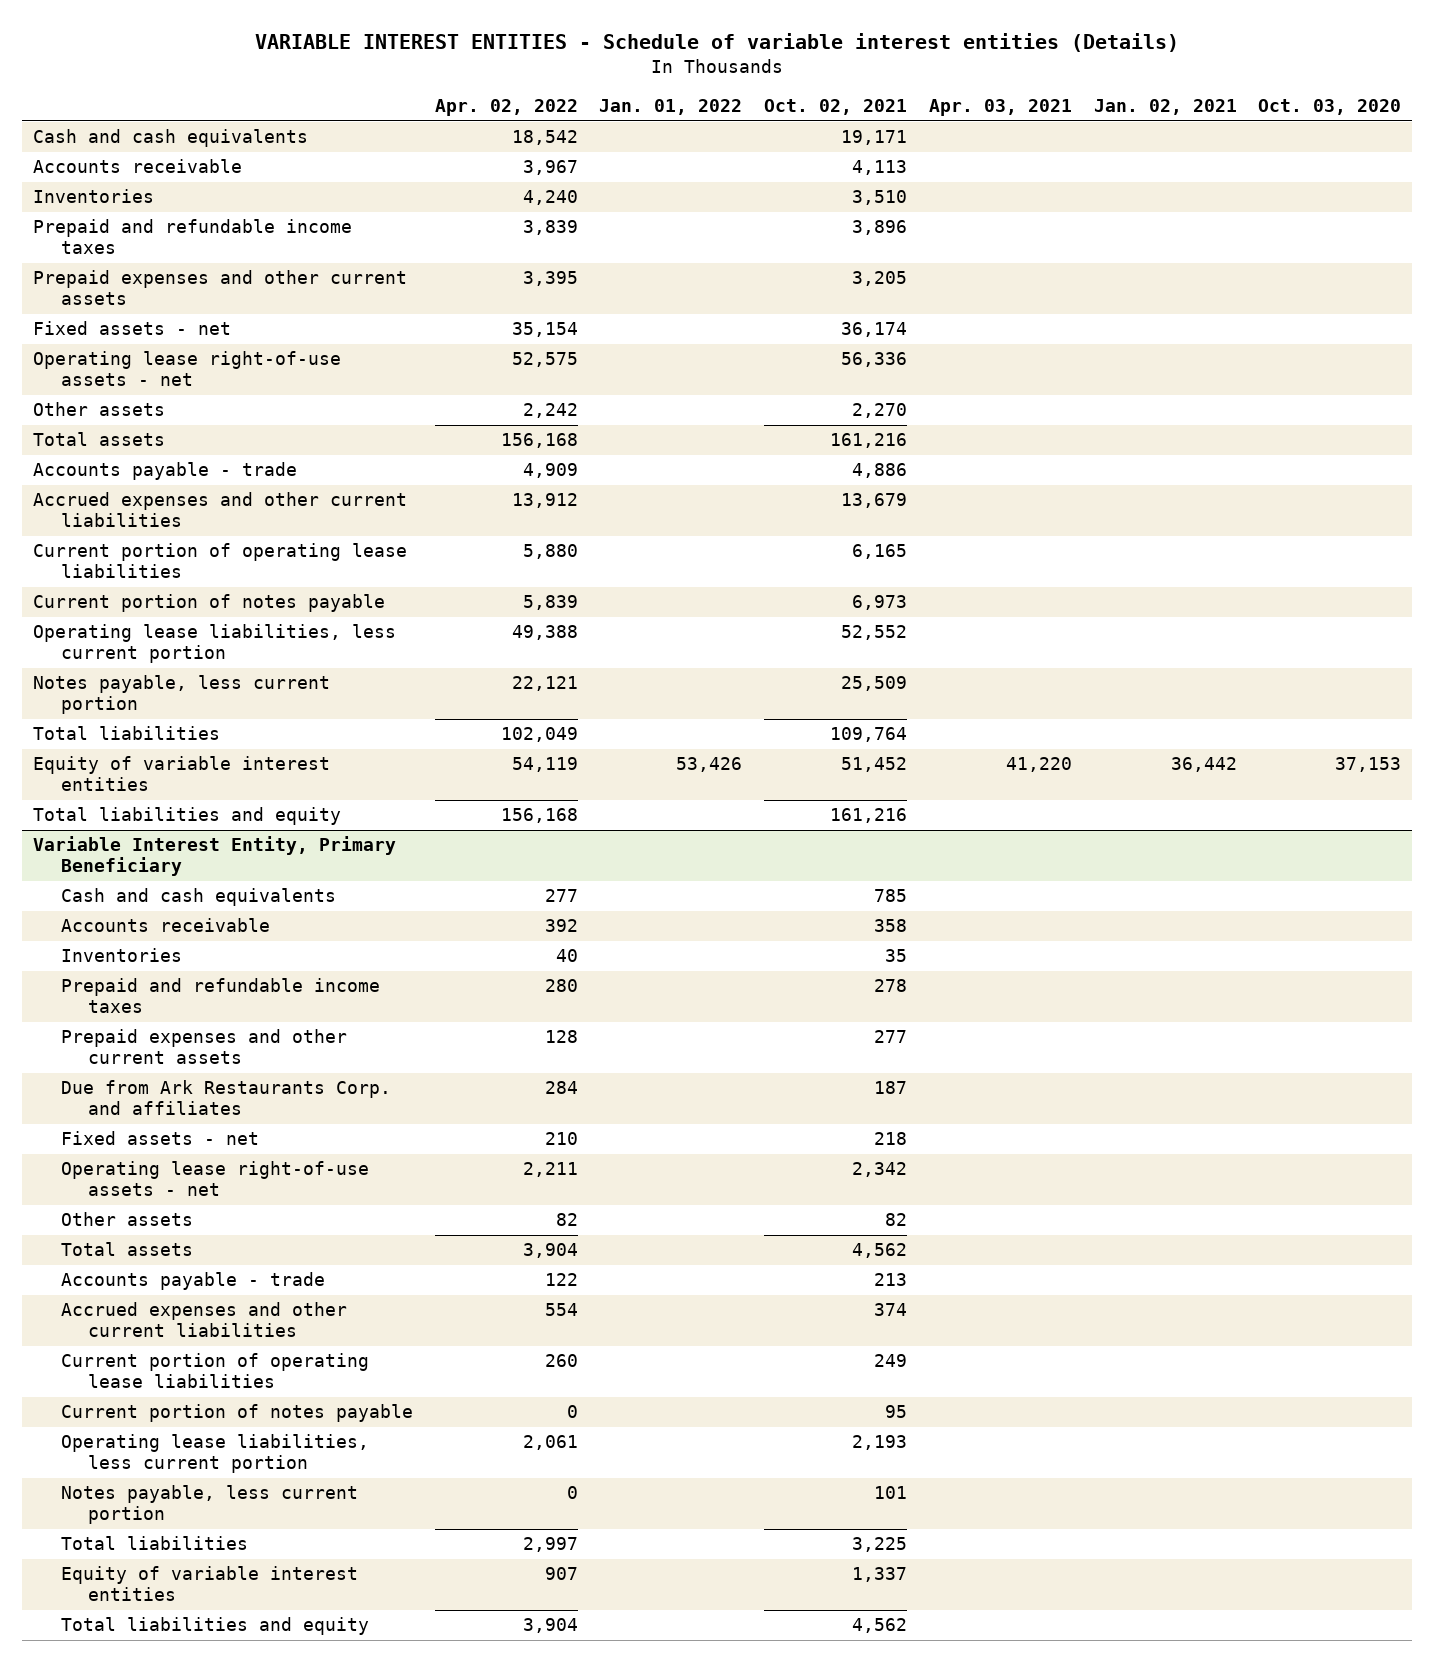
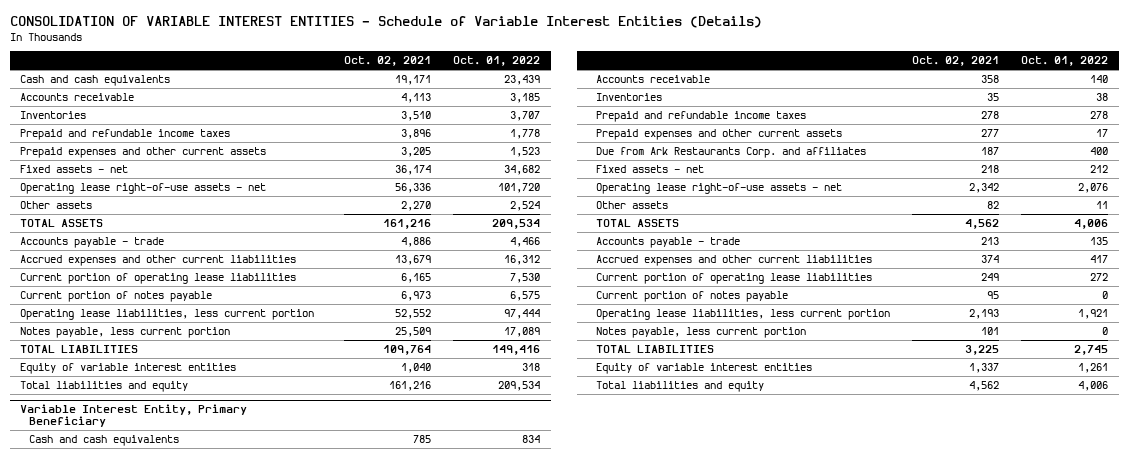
- VARIABLE INTEREST ENTITIES - Schedule of variable interest entities (Details)
+ CONSOLIDATION OF VARIABLE INTEREST ENTITIES - Schedule of Variable Interest Entities (Details)
- | Apr. 02, 2022 | Jan. 01, 2022 | Oct. 02, 2021 | Apr. 03, 2021 | Jan. 02, 2021 | Oct. 03, 2020
+ | Oct. 02, 2021 | Oct. 01, 2022
- Total assets | 156,168 | | 161,216 | | |
+ TOTAL ASSETS | 161,216 | 209,534
- Total liabilities | 102,049 | | 109,764 | | |
- Equity of variable interest entities | 54,119 | 53,426 | 51,452 | 41,220 | 36,442 | 37,153
+ TOTAL LIABILITIES | 109,764 | 149,416
+ Equity of variable interest entities | 1,040 | 318
@ Variable Interest Entity, Primary Beneficiary
- Total assets | 3,904 | | 4,562 | | |
+ TOTAL ASSETS | 4,562 | 4,006
- Total liabilities | 2,997 | | 3,225 | | |
+ TOTAL LIABILITIES | 3,225 | 2,745

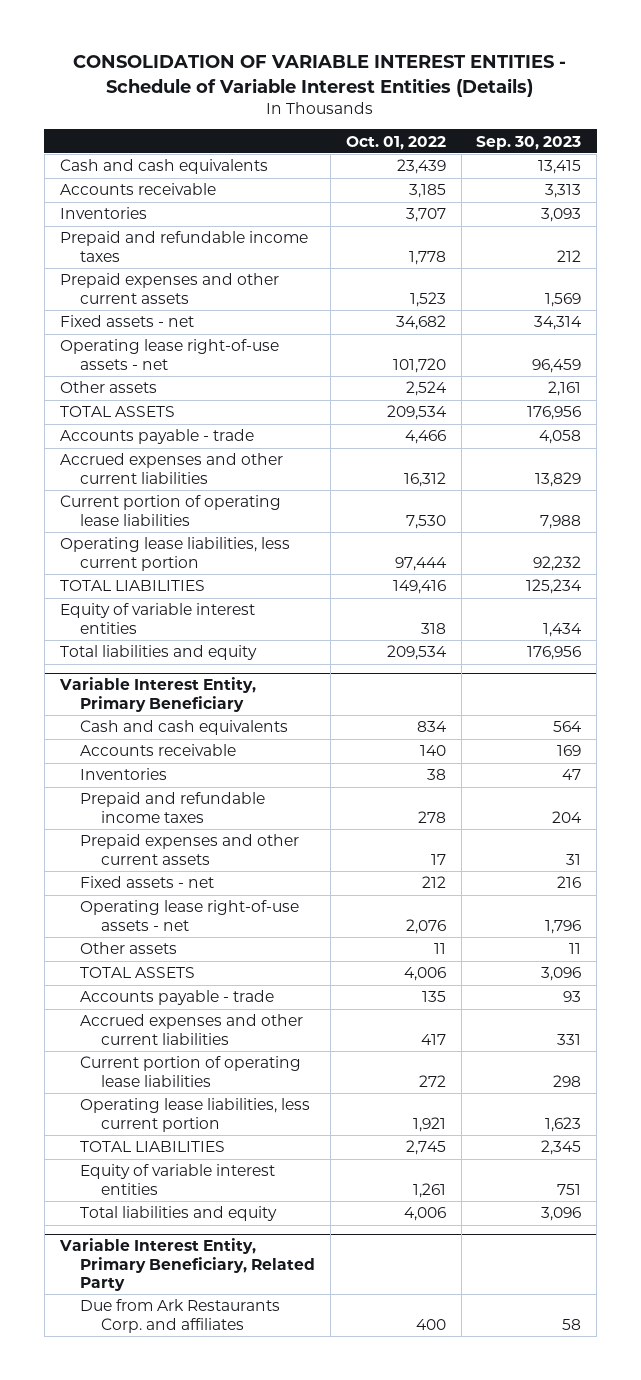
- | Oct. 02, 2021 | Oct. 01, 2022
+ | Oct. 01, 2022 | Sep. 30, 2023
- Current portion of notes payable | 6,973 | 6,575
- Notes payable, less current portion | 25,509 | 17,089
@ Variable Interest Entity, Primary Beneficiary
- Due from Ark Restaurants Corp. and affiliates | 187 | 400
- Current portion of notes payable | 95 | 0
- Notes payable, less current portion | 101 | 0
+ Variable Interest Entity, Primary Beneficiary, Related Party
+ Due from Ark Restaurants Corp. and affiliates | 400 | 58

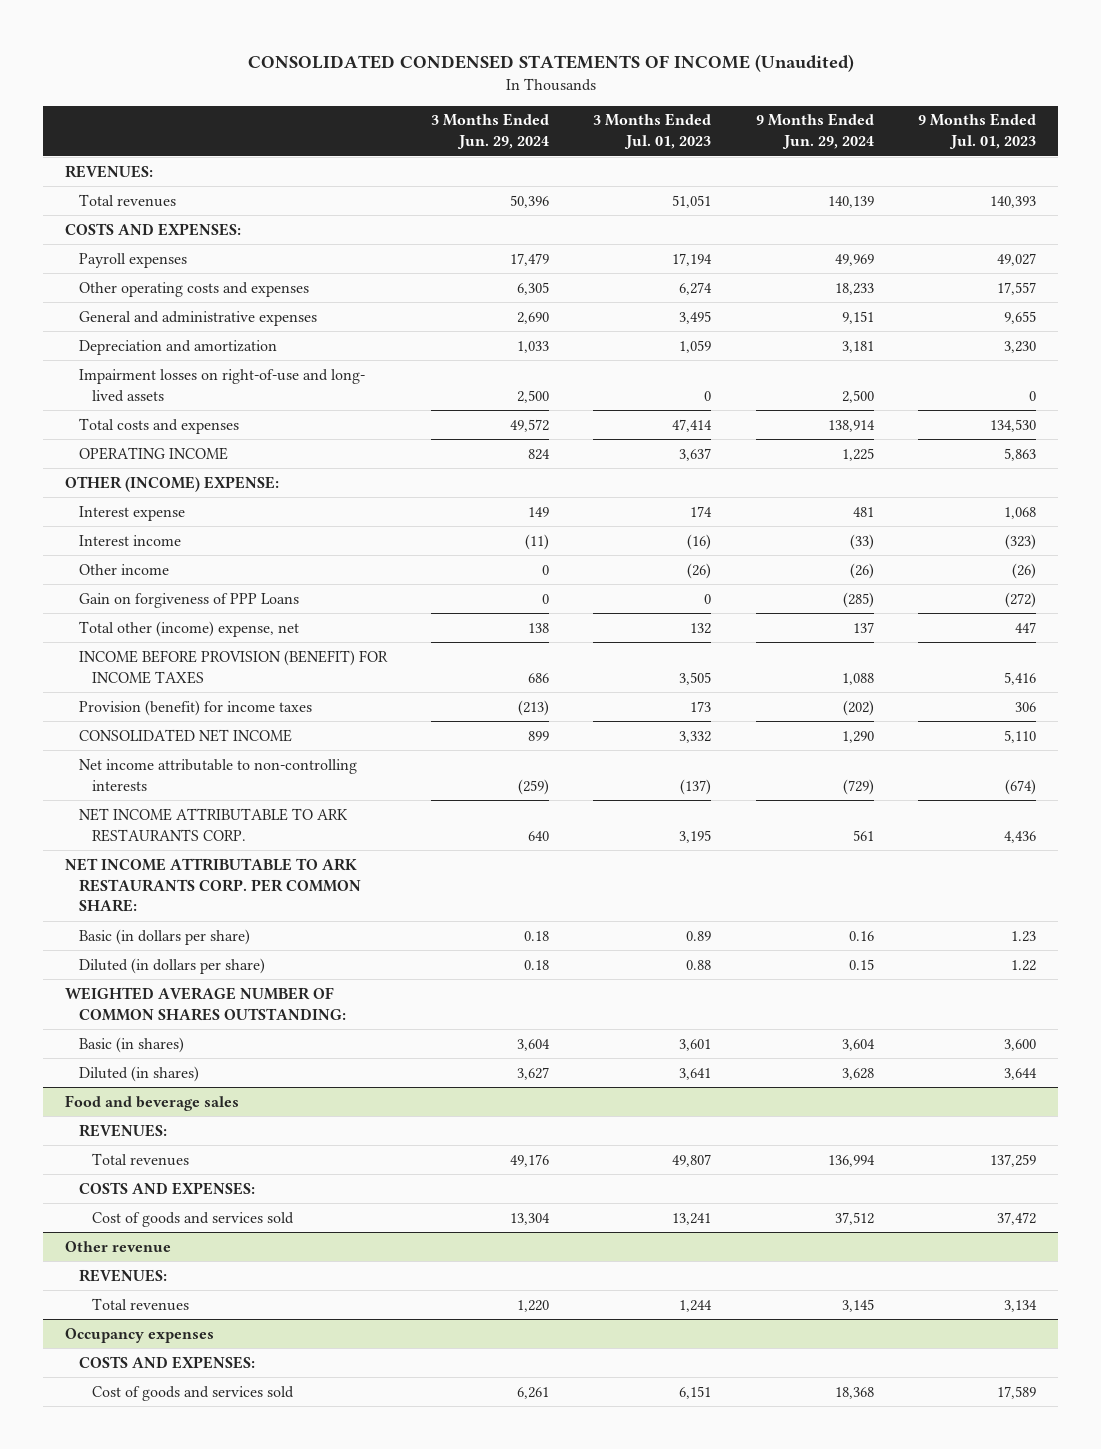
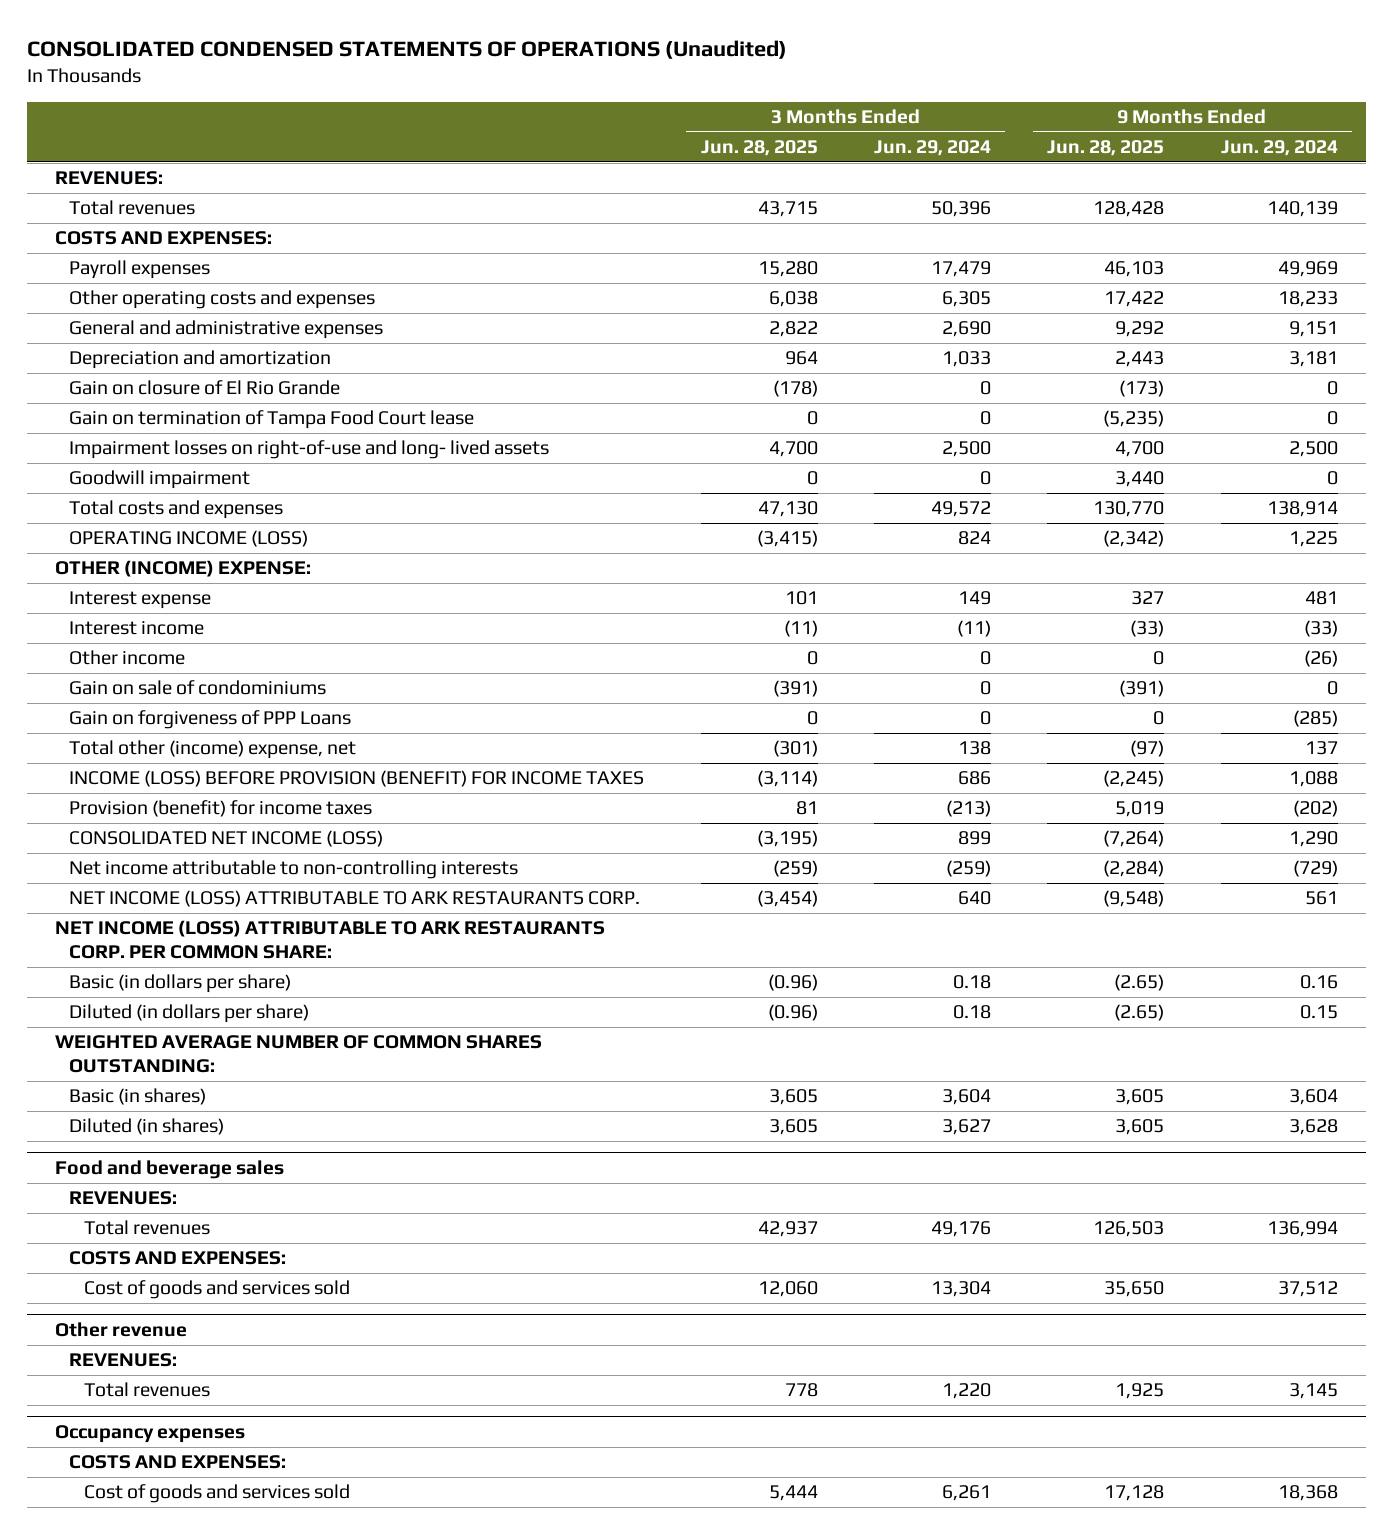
- CONSOLIDATED CONDENSED STATEMENTS OF INCOME (Unaudited)
+ CONSOLIDATED CONDENSED STATEMENTS OF OPERATIONS (Unaudited)
- | 3 Months Ended Jun. 29, 2024 | 3 Months Ended Jul. 01, 2023 | 9 Months Ended Jun. 29, 2024 | 9 Months Ended Jul. 01, 2023
+ | 3 Months Ended Jun. 28, 2025 | 3 Months Ended Jun. 29, 2024 | 9 Months Ended Jun. 28, 2025 | 9 Months Ended Jun. 29, 2024
+ Gain on closure of El Rio Grande | (178) | 0 | (173) | 0
+ Gain on termination of Tampa Food Court lease | 0 | 0 | (5,235) | 0
+ Goodwill impairment | 0 | 0 | 3,440 | 0
- OPERATING INCOME | 824 | 3,637 | 1,225 | 5,863
+ OPERATING INCOME (LOSS) | (3,415) | 824 | (2,342) | 1,225
+ Gain on sale of condominiums | (391) | 0 | (391) | 0
- INCOME BEFORE PROVISION (BENEFIT) FOR INCOME TAXES | 686 | 3,505 | 1,088 | 5,416
+ INCOME (LOSS) BEFORE PROVISION (BENEFIT) FOR INCOME TAXES | (3,114) | 686 | (2,245) | 1,088
- CONSOLIDATED NET INCOME | 899 | 3,332 | 1,290 | 5,110
+ CONSOLIDATED NET INCOME (LOSS) | (3,195) | 899 | (7,264) | 1,290
- NET INCOME ATTRIBUTABLE TO ARK RESTAURANTS CORP. | 640 | 3,195 | 561 | 4,436
- NET INCOME ATTRIBUTABLE TO ARK RESTAURANTS CORP. PER COMMON SHARE:
+ NET INCOME (LOSS) ATTRIBUTABLE TO ARK RESTAURANTS CORP. | (3,454) | 640 | (9,548) | 561
+ NET INCOME (LOSS) ATTRIBUTABLE TO ARK RESTAURANTS CORP. PER COMMON SHARE:

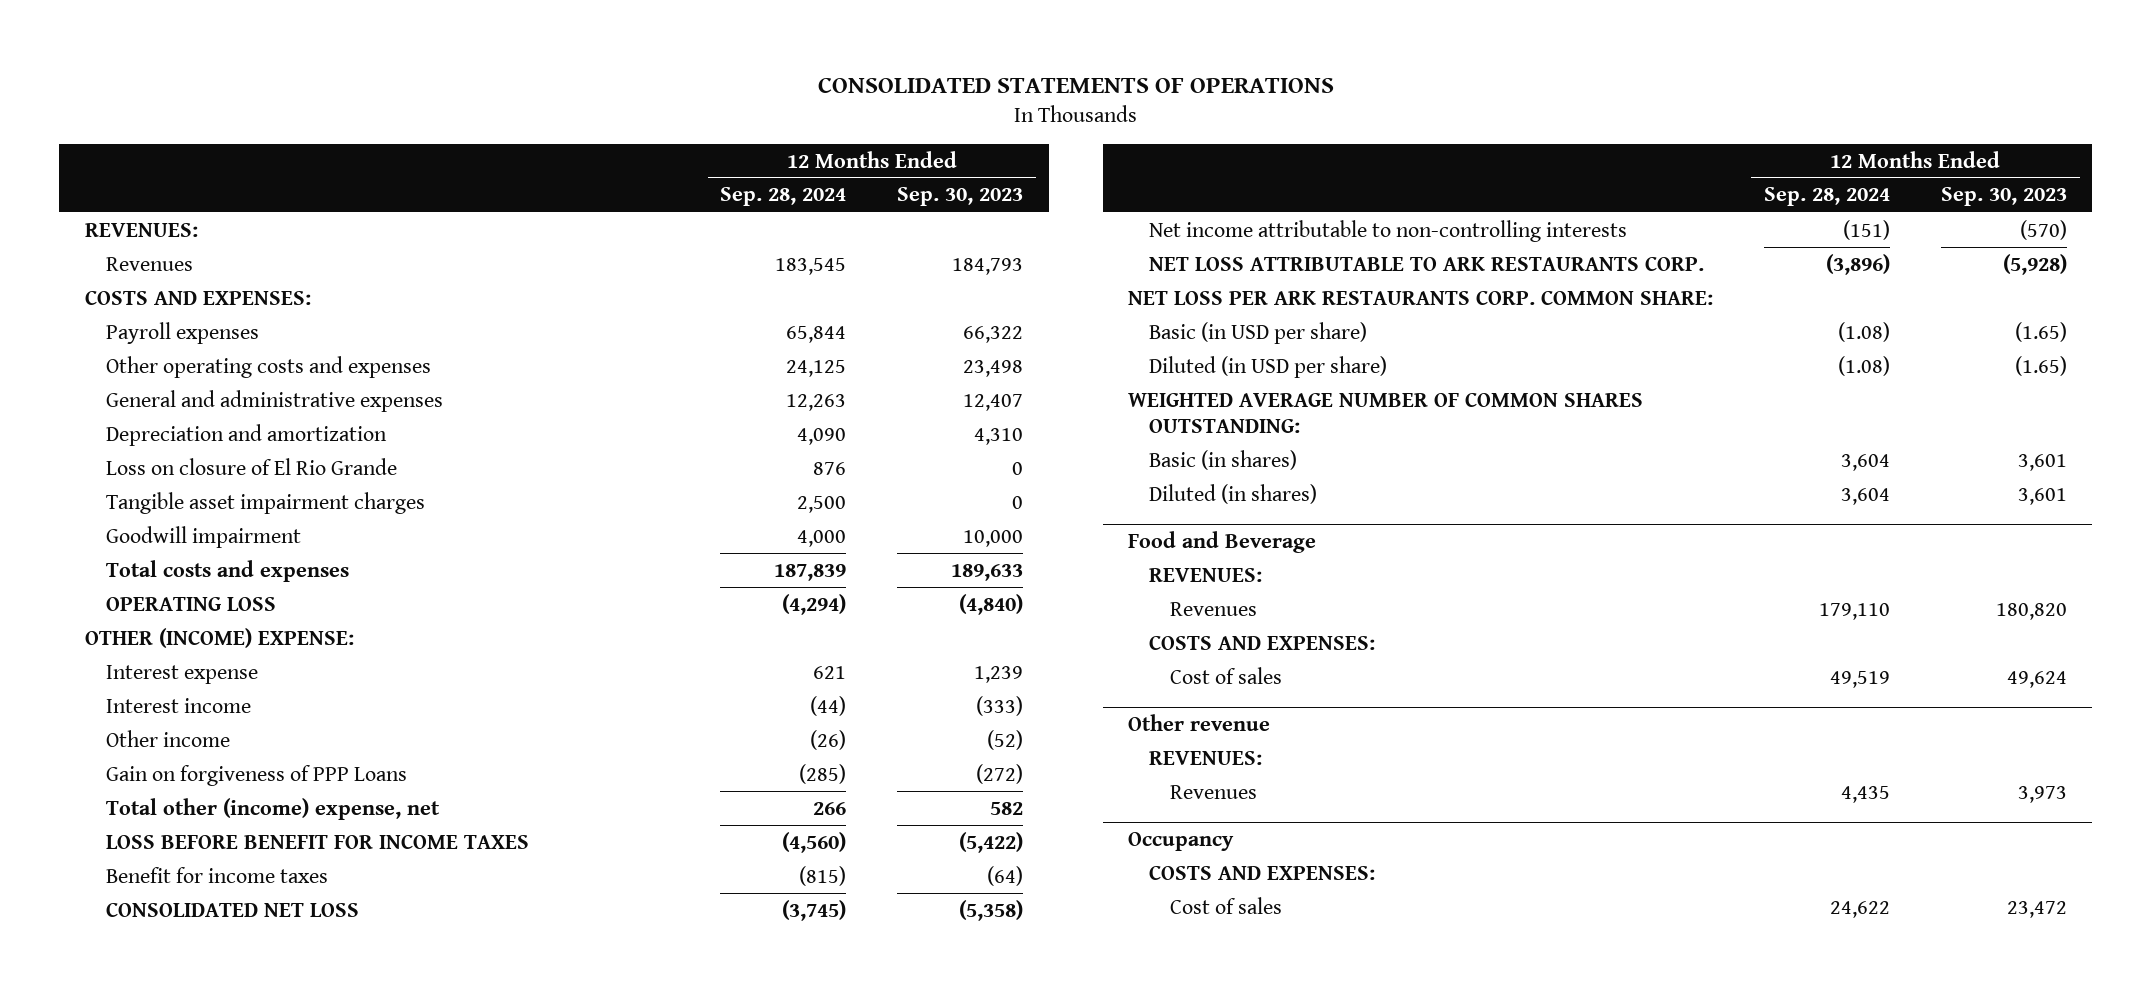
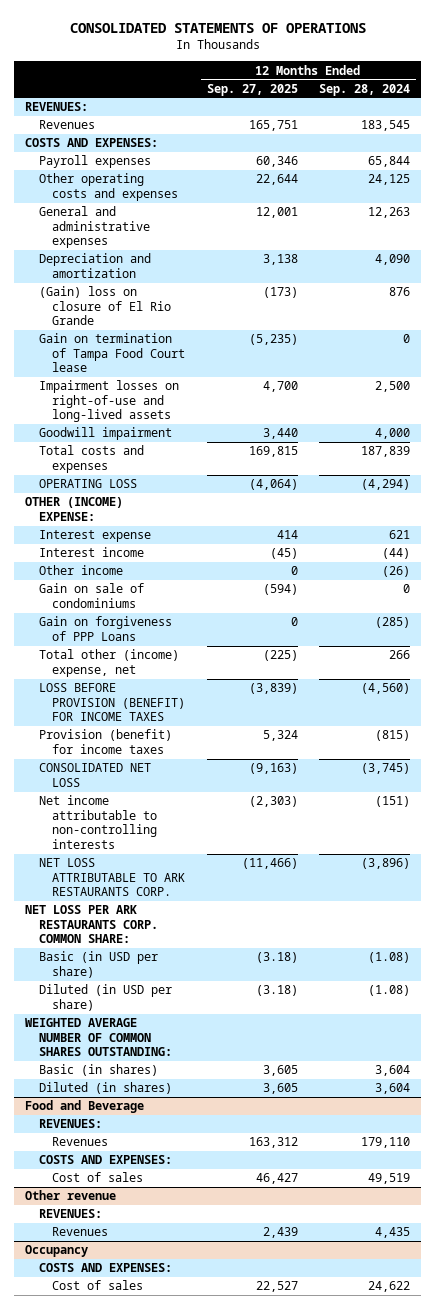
- | 12 Months Ended Sep. 28, 2024 | 12 Months Ended Sep. 30, 2023
+ | 12 Months Ended Sep. 27, 2025 | 12 Months Ended Sep. 28, 2024
- Loss on closure of El Rio Grande | 876 | 0
- Tangible asset impairment charges | 2,500 | 0
+ (Gain) loss on closure of El Rio Grande | (173) | 876
+ Gain on termination of Tampa Food Court lease | (5,235) | 0
+ Impairment losses on right-of-use and long-lived assets | 4,700 | 2,500
+ Gain on sale of condominiums | (594) | 0
- LOSS BEFORE BENEFIT FOR INCOME TAXES | (4,560) | (5,422)
- Benefit for income taxes | (815) | (64)
+ LOSS BEFORE PROVISION (BENEFIT) FOR INCOME TAXES | (3,839) | (4,560)
+ Provision (benefit) for income taxes | 5,324 | (815)

